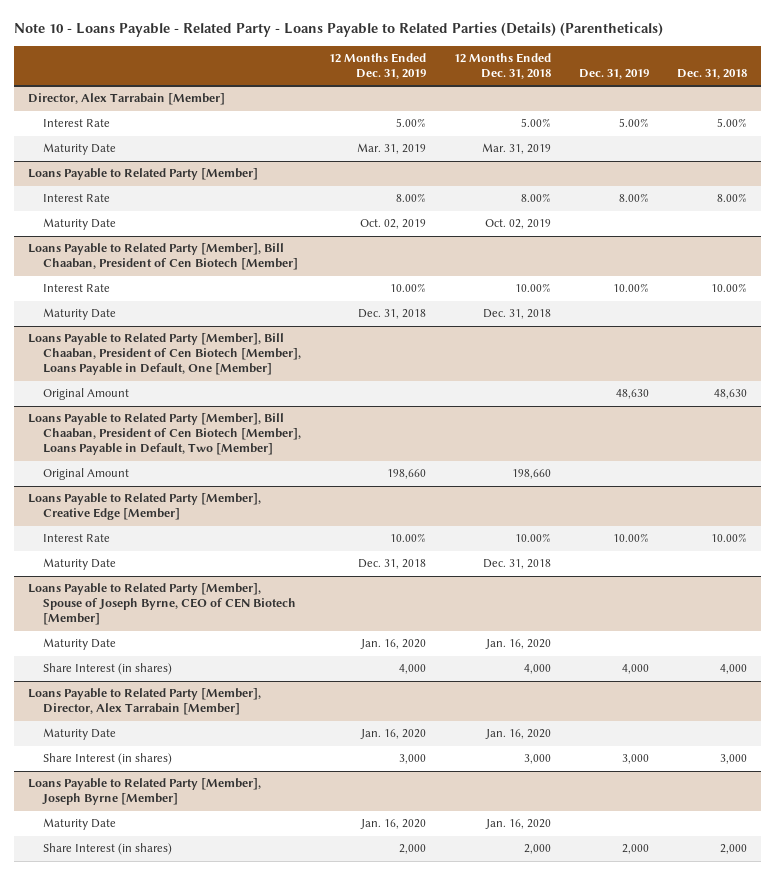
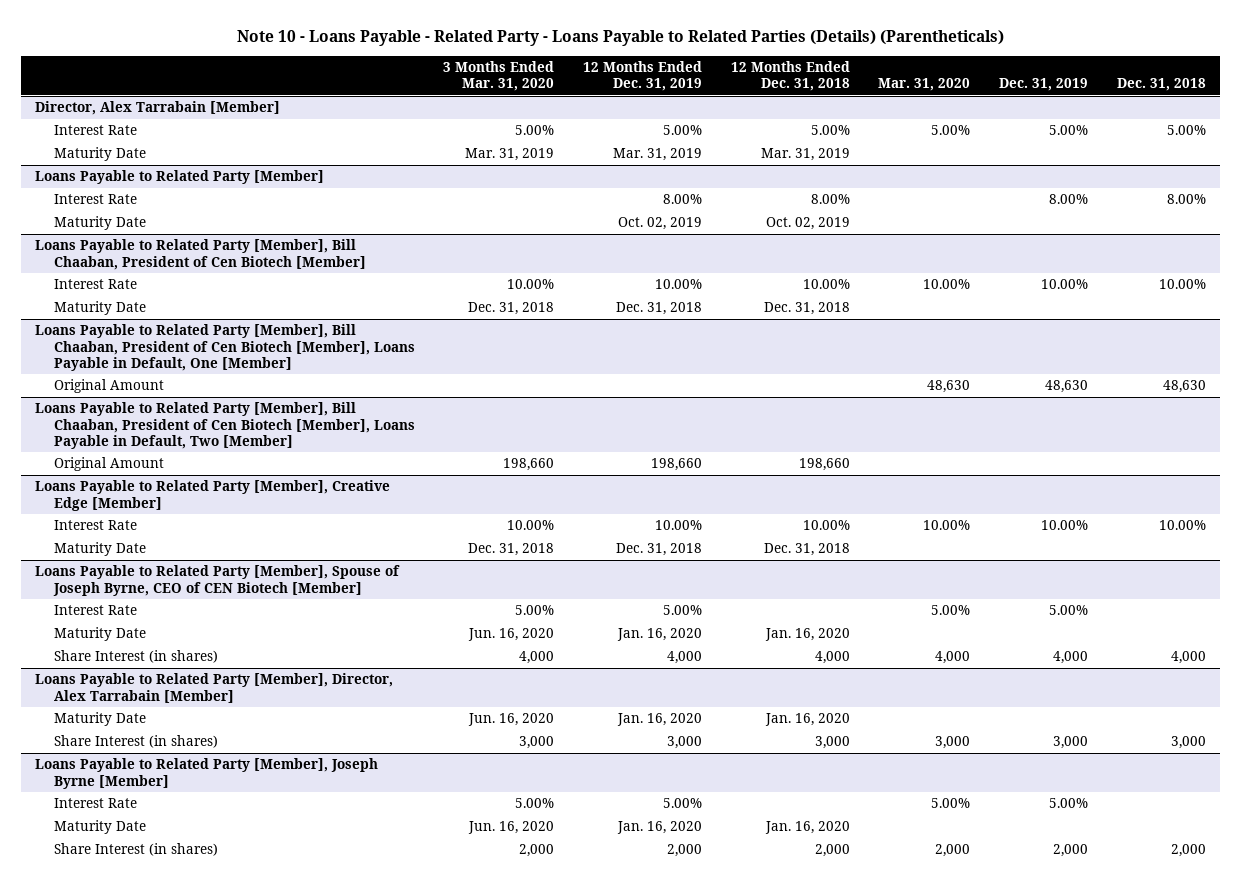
- | 12 Months Ended Dec. 31, 2019 | 12 Months Ended Dec. 31, 2018 | Dec. 31, 2019 | Dec. 31, 2018
+ | 3 Months Ended Mar. 31, 2020 | 12 Months Ended Dec. 31, 2019 | 12 Months Ended Dec. 31, 2018 | Mar. 31, 2020 | Dec. 31, 2019 | Dec. 31, 2018
@ Loans Payable to Related Party [Member], Spouse of Joseph Byrne, CEO of CEN Biotech [Member]
+ Interest Rate | 5.00% | 5.00% | | 5.00% | 5.00% |
@ Loans Payable to Related Party [Member], Joseph Byrne [Member]
+ Interest Rate | 5.00% | 5.00% | | 5.00% | 5.00% |

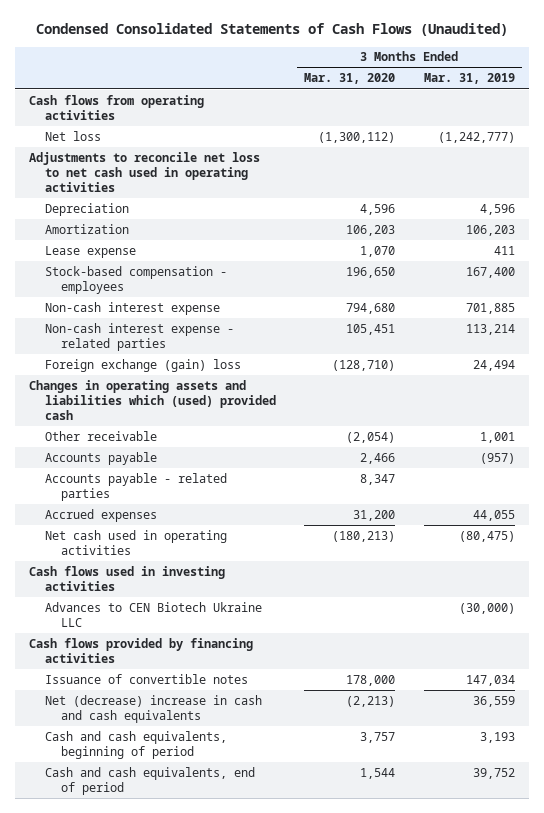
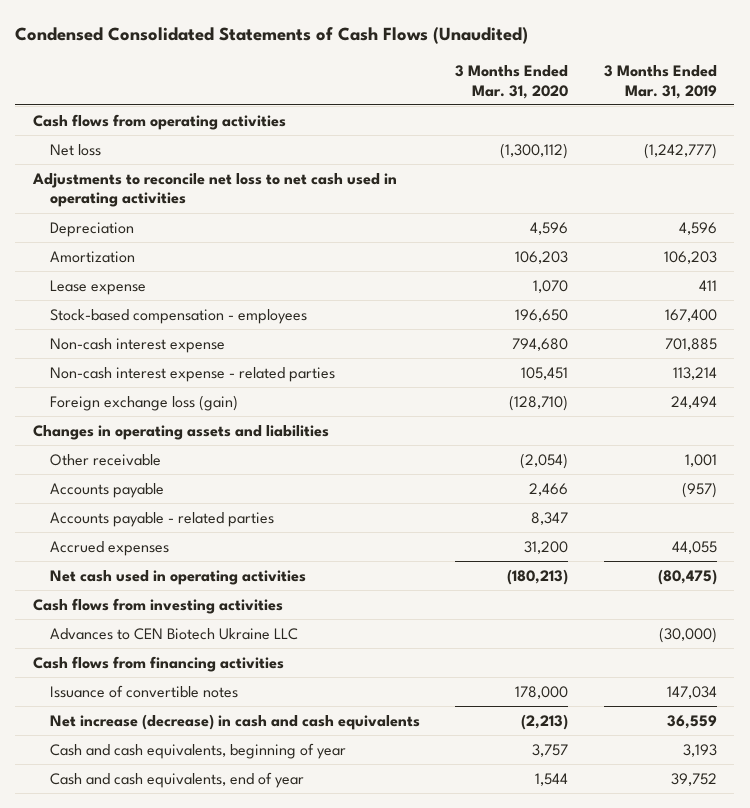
- Foreign exchange (gain) loss | (128,710) | 24,494
- Changes in operating assets and liabilities which (used) provided cash
+ Foreign exchange loss (gain) | (128,710) | 24,494
+ Changes in operating assets and liabilities
- Cash flows used in investing activities
+ Cash flows from investing activities
- Cash flows provided by financing activities
+ Cash flows from financing activities
- Net (decrease) increase in cash and cash equivalents | (2,213) | 36,559
- Cash and cash equivalents, beginning of period | 3,757 | 3,193
- Cash and cash equivalents, end of period | 1,544 | 39,752
+ Net increase (decrease) in cash and cash equivalents | (2,213) | 36,559
+ Cash and cash equivalents, beginning of year | 3,757 | 3,193
+ Cash and cash equivalents, end of year | 1,544 | 39,752

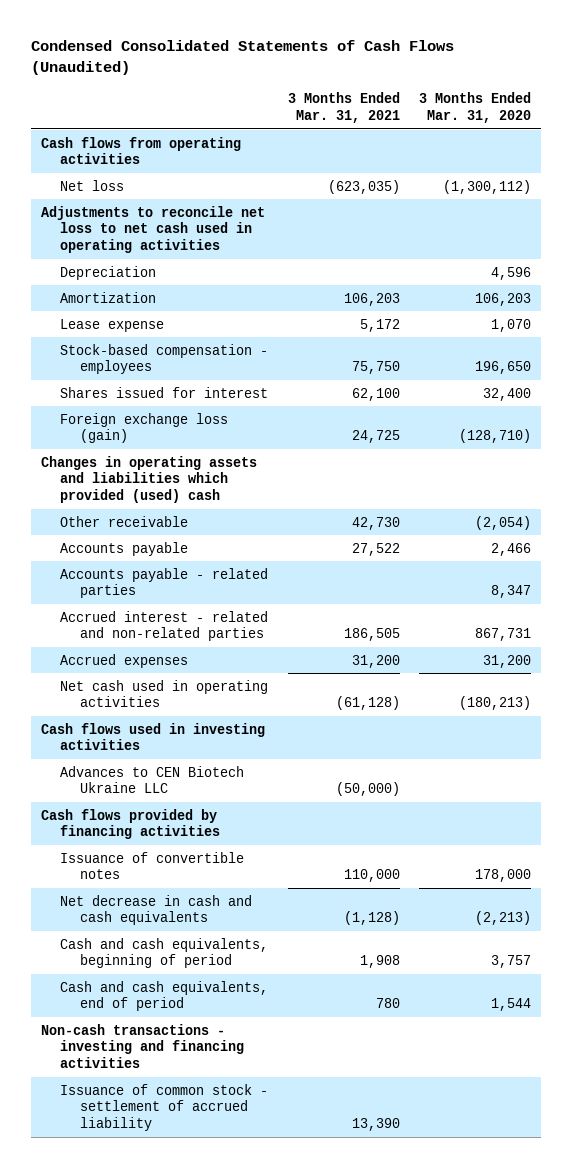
- | 3 Months Ended Mar. 31, 2020 | 3 Months Ended Mar. 31, 2019
+ | 3 Months Ended Mar. 31, 2021 | 3 Months Ended Mar. 31, 2020
- Non-cash interest expense | 794,680 | 701,885
- Non-cash interest expense - related parties | 105,451 | 113,214
+ Shares issued for interest | 62,100 | 32,400
- Changes in operating assets and liabilities
+ Changes in operating assets and liabilities which provided (used) cash
+ Accrued interest - related and non-related parties | 186,505 | 867,731
- Cash flows from investing activities
+ Cash flows used in investing activities
- Cash flows from financing activities
+ Cash flows provided by financing activities
- Net increase (decrease) in cash and cash equivalents | (2,213) | 36,559
- Cash and cash equivalents, beginning of year | 3,757 | 3,193
- Cash and cash equivalents, end of year | 1,544 | 39,752
+ Net decrease in cash and cash equivalents | (1,128) | (2,213)
+ Cash and cash equivalents, beginning of period | 1,908 | 3,757
+ Cash and cash equivalents, end of period | 780 | 1,544
+ Non-cash transactions - investing and financing activities
+ Issuance of common stock - settlement of accrued liability | 13,390 |

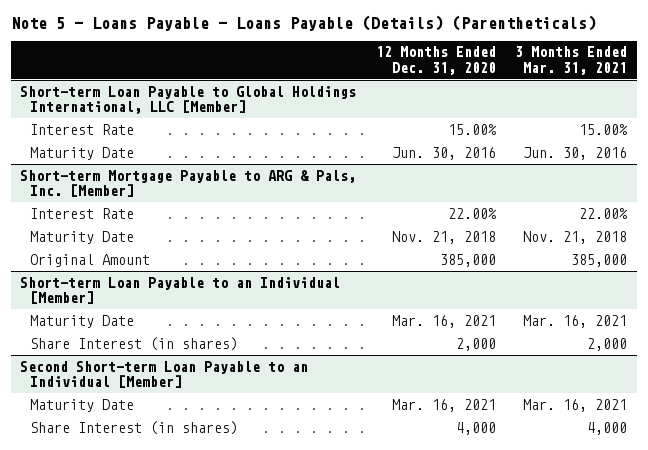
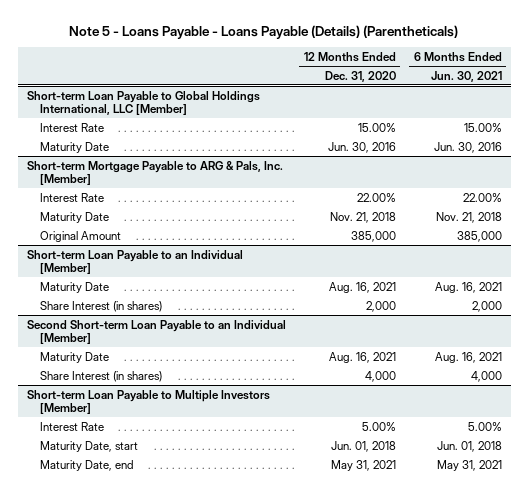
- | 12 Months Ended Dec. 31, 2020 | 3 Months Ended Mar. 31, 2021
+ | 12 Months Ended Dec. 31, 2020 | 6 Months Ended Jun. 30, 2021
@ Short-term Loan Payable to an Individual [Member]
- Maturity Date | Mar. 16, 2021 | Mar. 16, 2021
+ Maturity Date | Aug. 16, 2021 | Aug. 16, 2021
@ Second Short-term Loan Payable to an Individual [Member]
- Maturity Date | Mar. 16, 2021 | Mar. 16, 2021
+ Maturity Date | Aug. 16, 2021 | Aug. 16, 2021
+ Short-term Loan Payable to Multiple Investors [Member]
+ Interest Rate | 5.00% | 5.00%
+ Maturity Date, start | Jun. 01, 2018 | Jun. 01, 2018
+ Maturity Date, end | May 31, 2021 | May 31, 2021

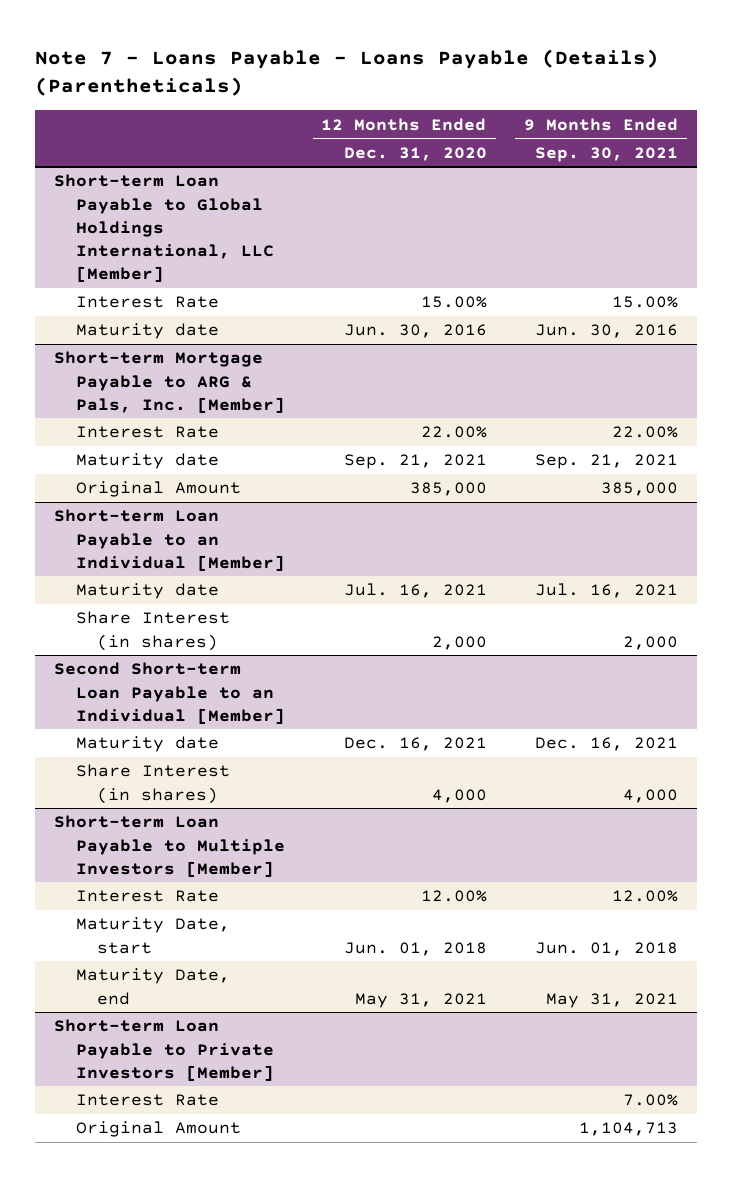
- Note 5 - Loans Payable - Loans Payable (Details) (Parentheticals)
+ Note 7 - Loans Payable - Loans Payable (Details) (Parentheticals)
- | 12 Months Ended Dec. 31, 2020 | 6 Months Ended Jun. 30, 2021
+ | 12 Months Ended Dec. 31, 2020 | 9 Months Ended Sep. 30, 2021
@ Short-term Loan Payable to Global Holdings International, LLC [Member]
- Maturity Date | Jun. 30, 2016 | Jun. 30, 2016
+ Maturity date | Jun. 30, 2016 | Jun. 30, 2016
@ Short-term Mortgage Payable to ARG & Pals, Inc. [Member]
- Maturity Date | Nov. 21, 2018 | Nov. 21, 2018
+ Maturity date | Sep. 21, 2021 | Sep. 21, 2021
@ Short-term Loan Payable to an Individual [Member]
- Maturity Date | Aug. 16, 2021 | Aug. 16, 2021
+ Maturity date | Jul. 16, 2021 | Jul. 16, 2021
@ Second Short-term Loan Payable to an Individual [Member]
- Maturity Date | Aug. 16, 2021 | Aug. 16, 2021
+ Maturity date | Dec. 16, 2021 | Dec. 16, 2021
@ Short-term Loan Payable to Multiple Investors [Member]
- Interest Rate | 5.00% | 5.00%
+ Interest Rate | 12.00% | 12.00%
+ Short-term Loan Payable to Private Investors [Member]
+ Interest Rate | | 7.00%
+ Original Amount | | 1,104,713

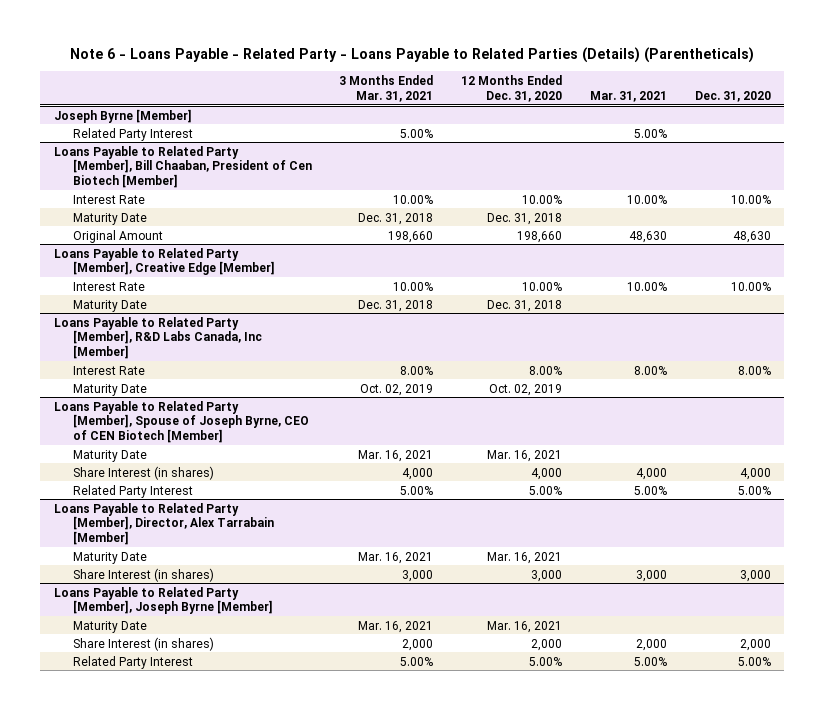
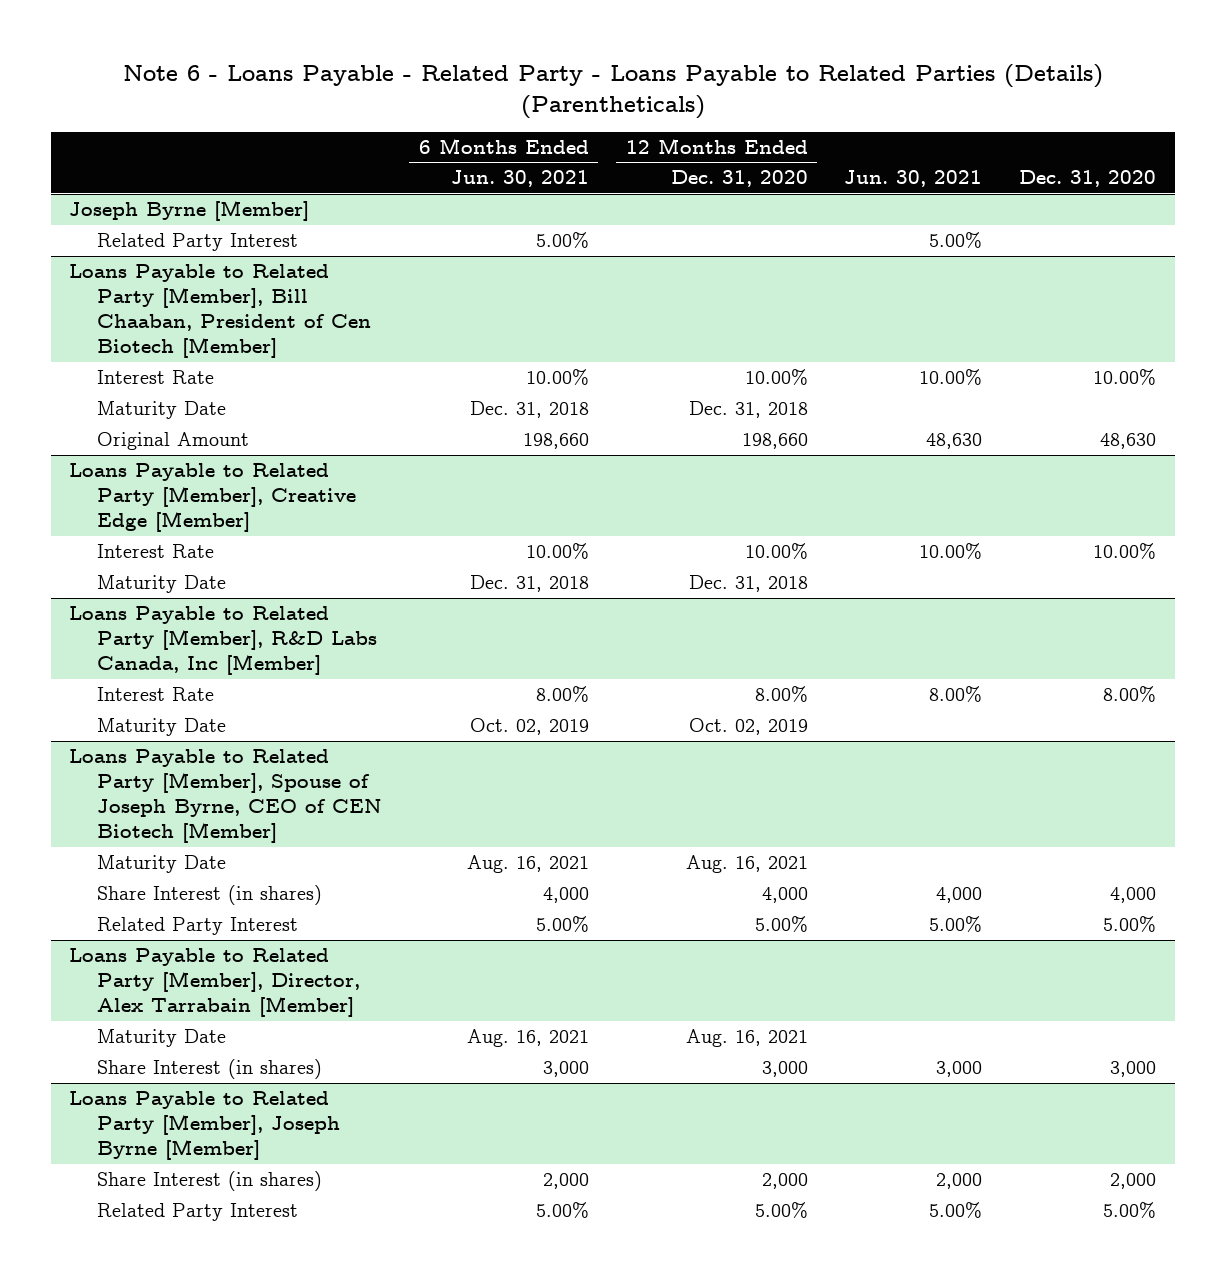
- | 3 Months Ended Mar. 31, 2021 | 12 Months Ended Dec. 31, 2020 | Mar. 31, 2021 | Dec. 31, 2020
+ | 6 Months Ended Jun. 30, 2021 | 12 Months Ended Dec. 31, 2020 | Jun. 30, 2021 | Dec. 31, 2020
@ Loans Payable to Related Party [Member], Spouse of Joseph Byrne, CEO of CEN Biotech [Member]
- Maturity Date | Mar. 16, 2021 | Mar. 16, 2021 | |
+ Maturity Date | Aug. 16, 2021 | Aug. 16, 2021 | |
@ Loans Payable to Related Party [Member], Director, Alex Tarrabain [Member]
- Maturity Date | Mar. 16, 2021 | Mar. 16, 2021 | |
+ Maturity Date | Aug. 16, 2021 | Aug. 16, 2021 | |
@ Loans Payable to Related Party [Member], Joseph Byrne [Member]
- Maturity Date | Mar. 16, 2021 | Mar. 16, 2021 | |

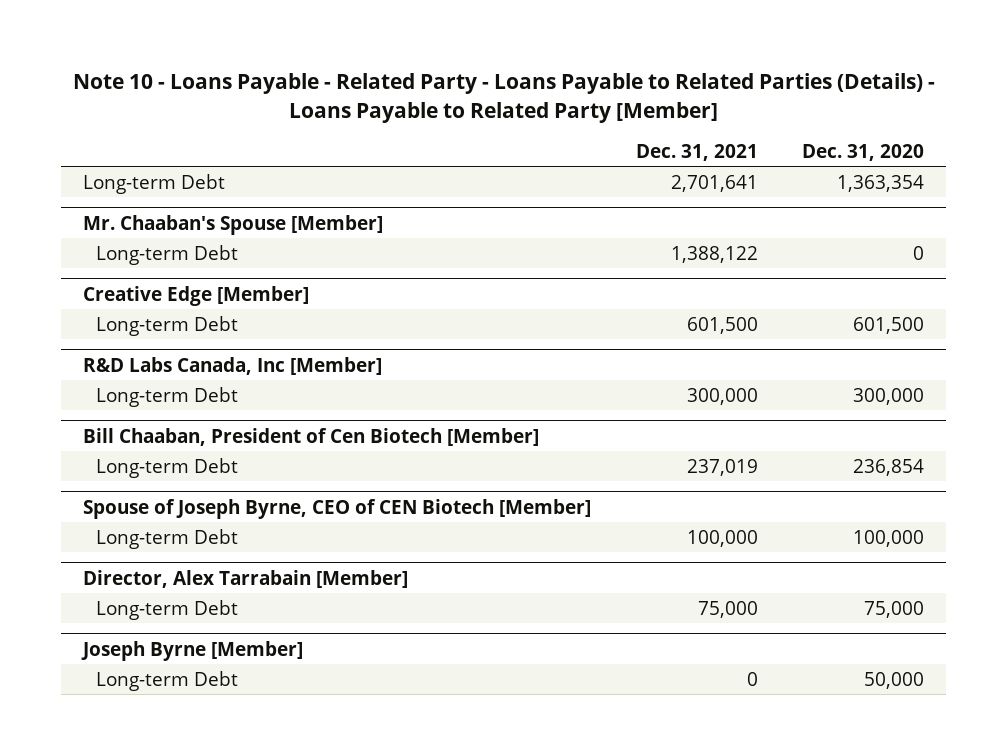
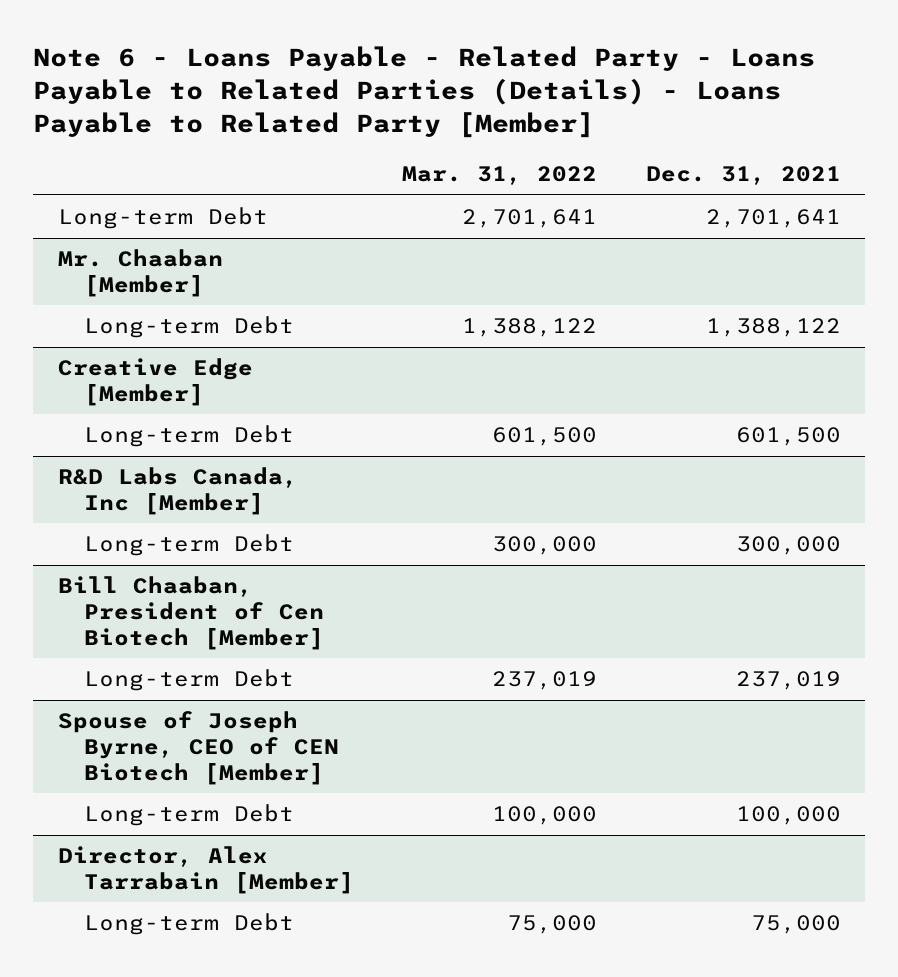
- Note 10 - Loans Payable - Related Party - Loans Payable to Related Parties (Details) - Loans Payable to Related Party [Member]
+ Note 6 - Loans Payable - Related Party - Loans Payable to Related Parties (Details) - Loans Payable to Related Party [Member]
- | Dec. 31, 2021 | Dec. 31, 2020
+ | Mar. 31, 2022 | Dec. 31, 2021
- Mr. Chaaban's Spouse [Member]
+ Mr. Chaaban [Member]
- Joseph Byrne [Member]
- Long-term Debt | 0 | 50,000

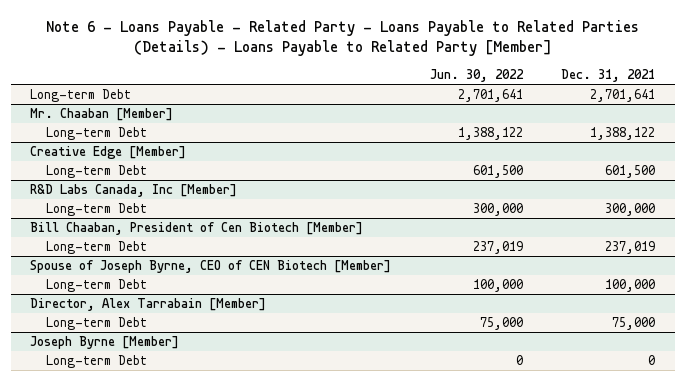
- | Mar. 31, 2022 | Dec. 31, 2021
+ | Jun. 30, 2022 | Dec. 31, 2021
+ Joseph Byrne [Member]
+ Long-term Debt | 0 | 0

